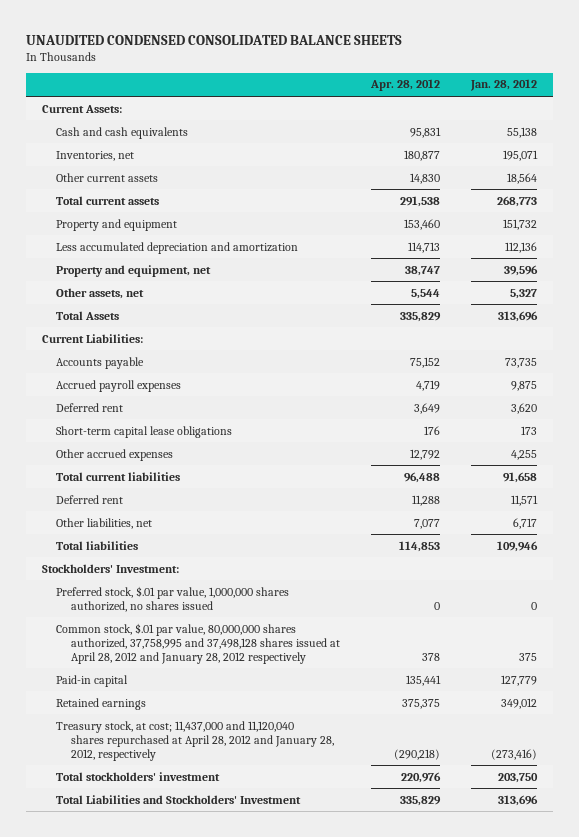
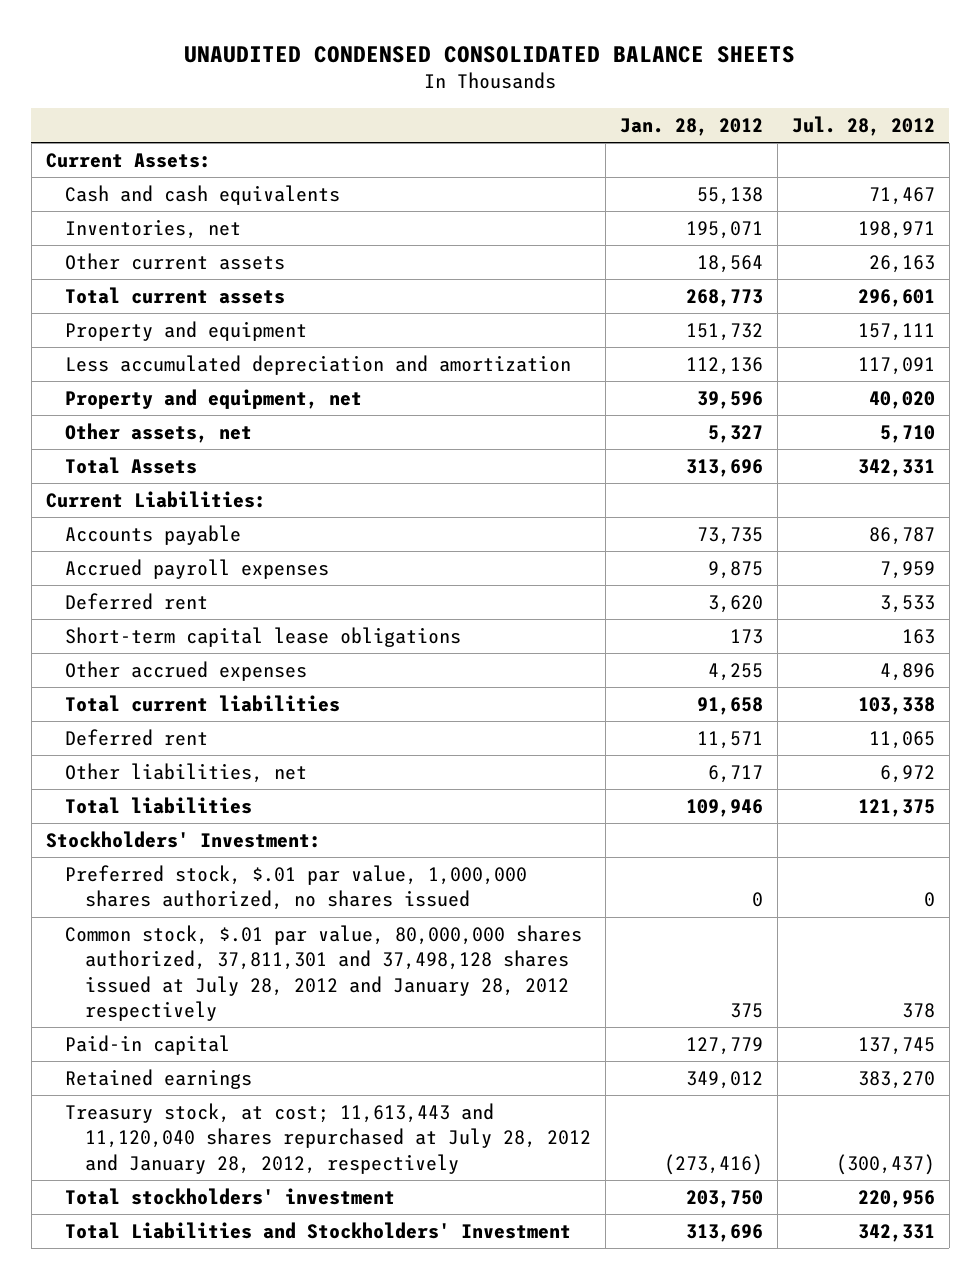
- | Apr. 28, 2012 | Jan. 28, 2012
+ | Jan. 28, 2012 | Jul. 28, 2012
- Common stock, $.01 par value, 80,000,000 shares authorized, 37,758,995 and 37,498,128 shares issued at April 28, 2012 and January 28, 2012 respectively | 378 | 375
+ Common stock, $.01 par value, 80,000,000 shares authorized, 37,811,301 and 37,498,128 shares issued at July 28, 2012 and January 28, 2012 respectively | 375 | 378
- Treasury stock, at cost; 11,437,000 and 11,120,040 shares repurchased at April 28, 2012 and January 28, 2012, respectively | (290,218) | (273,416)
+ Treasury stock, at cost; 11,613,443 and 11,120,040 shares repurchased at July 28, 2012 and January 28, 2012, respectively | (273,416) | (300,437)

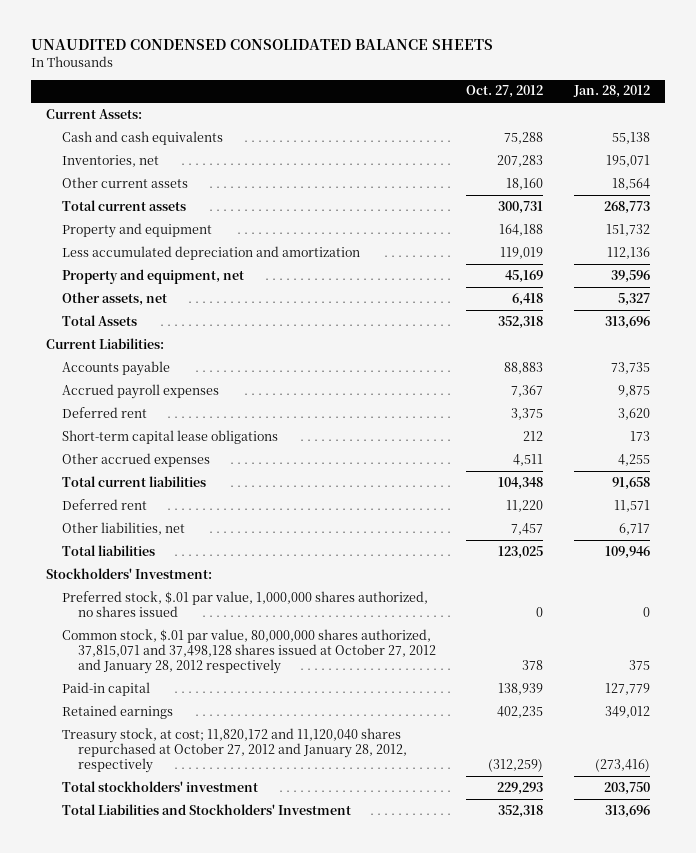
- | Jan. 28, 2012 | Jul. 28, 2012
+ | Oct. 27, 2012 | Jan. 28, 2012
- Common stock, $.01 par value, 80,000,000 shares authorized, 37,811,301 and 37,498,128 shares issued at July 28, 2012 and January 28, 2012 respectively | 375 | 378
+ Common stock, $.01 par value, 80,000,000 shares authorized, 37,815,071 and 37,498,128 shares issued at October 27, 2012 and January 28, 2012 respectively | 378 | 375
- Treasury stock, at cost; 11,613,443 and 11,120,040 shares repurchased at July 28, 2012 and January 28, 2012, respectively | (273,416) | (300,437)
+ Treasury stock, at cost; 11,820,172 and 11,120,040 shares repurchased at October 27, 2012 and January 28, 2012, respectively | (312,259) | (273,416)

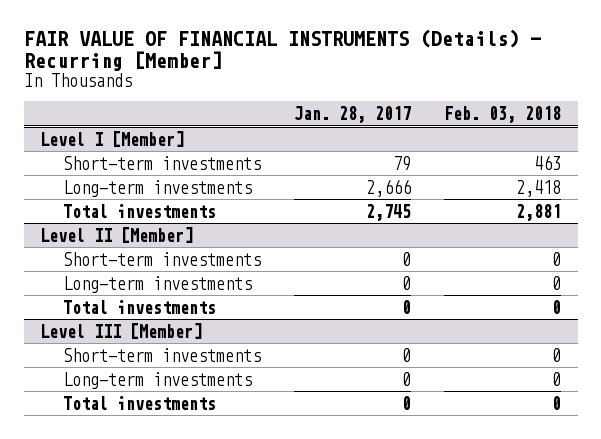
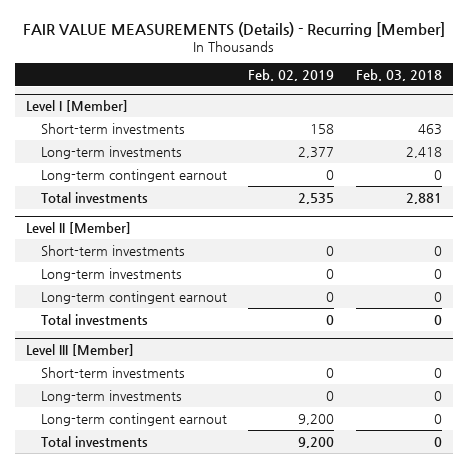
- FAIR VALUE OF FINANCIAL INSTRUMENTS (Details) - Recurring [Member]
+ FAIR VALUE MEASUREMENTS (Details) - Recurring [Member]
- | Jan. 28, 2017 | Feb. 03, 2018
+ | Feb. 02, 2019 | Feb. 03, 2018
@ Level I [Member]
+ Long-term contingent earnout | 0 | 0
@ Level II [Member]
+ Long-term contingent earnout | 0 | 0
@ Level III [Member]
+ Long-term contingent earnout | 9,200 | 0

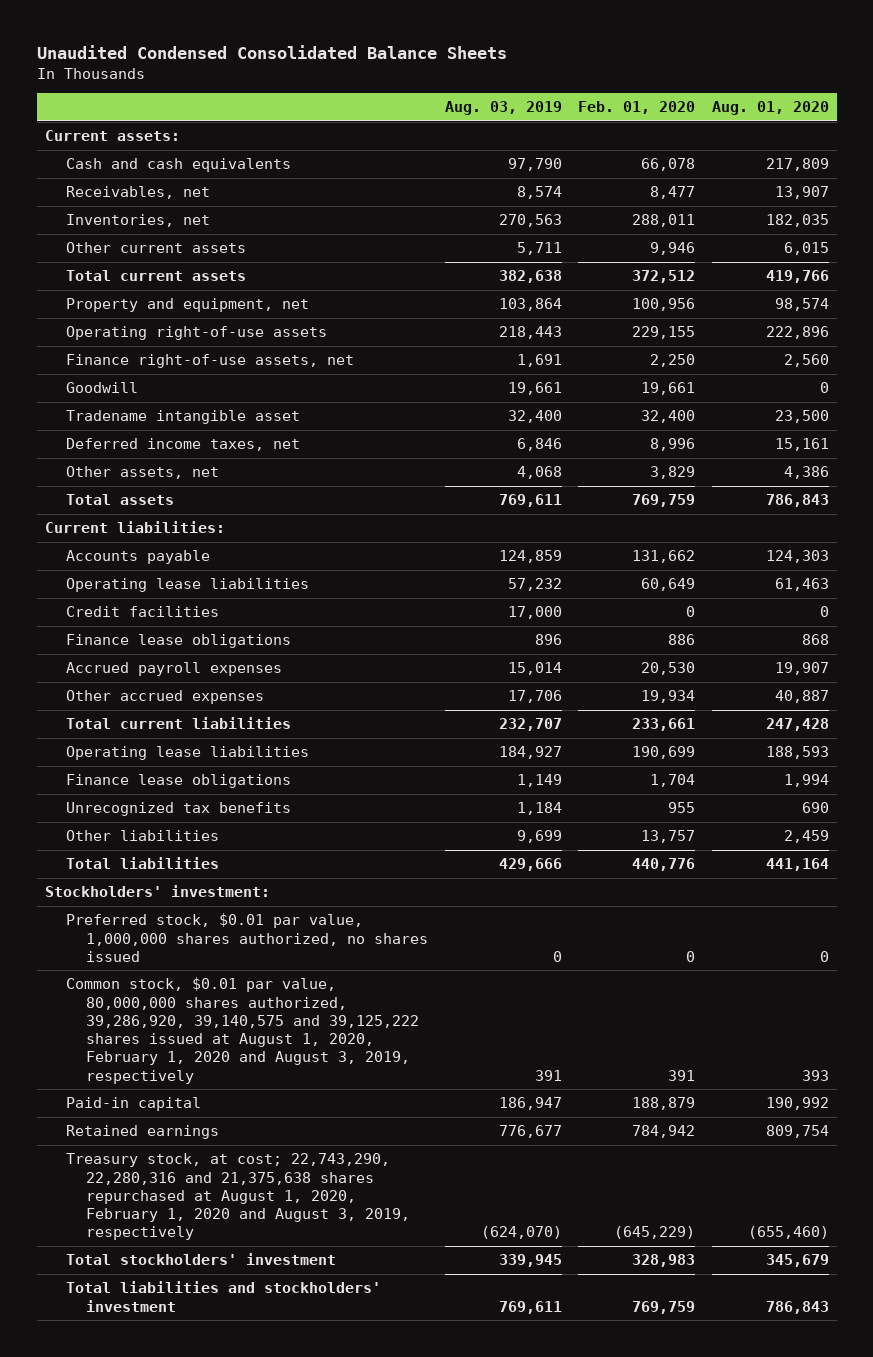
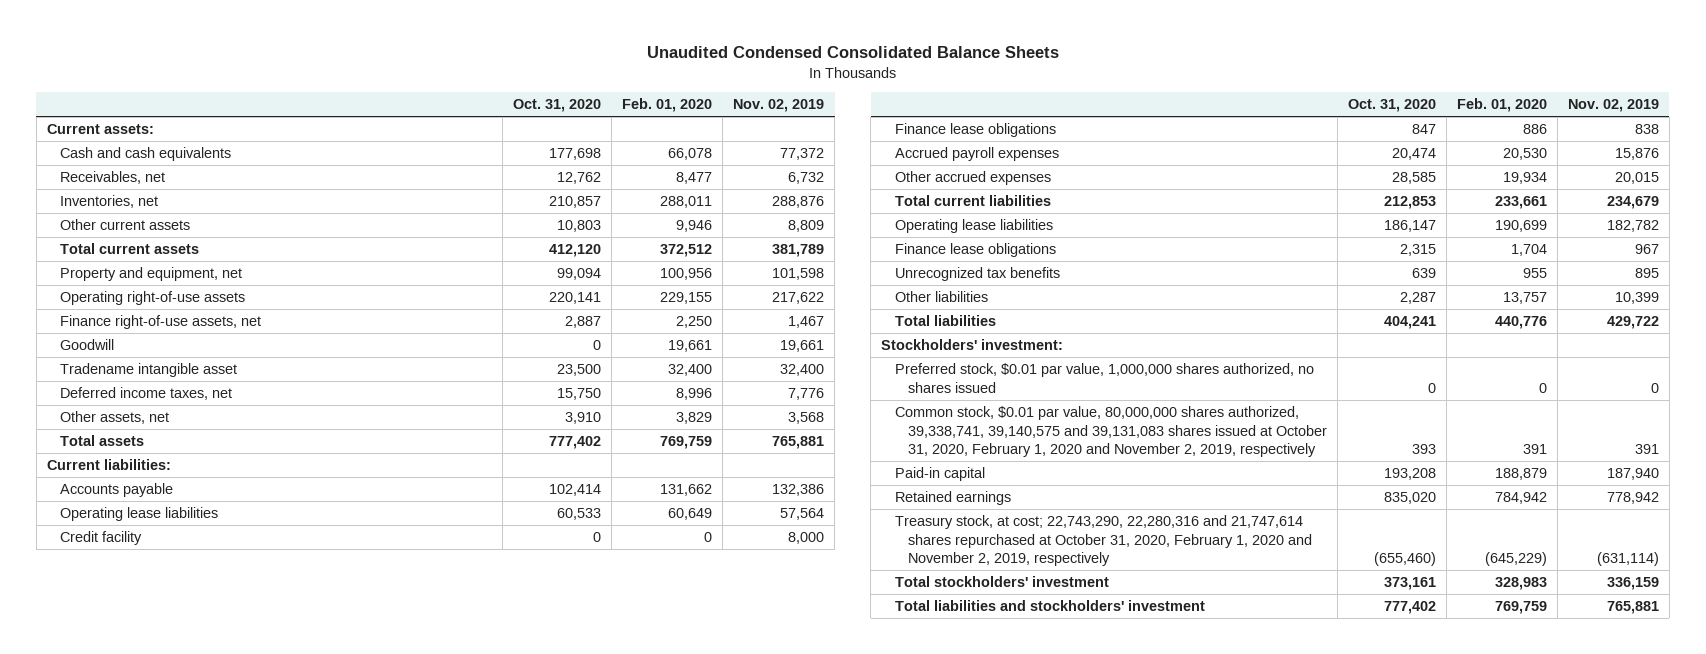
- | Aug. 03, 2019 | Feb. 01, 2020 | Aug. 01, 2020
+ | Oct. 31, 2020 | Feb. 01, 2020 | Nov. 02, 2019
- Credit facilities | 17,000 | 0 | 0
+ Credit facility | 0 | 0 | 8,000
- Common stock, $0.01 par value, 80,000,000 shares authorized, 39,286,920, 39,140,575 and 39,125,222 shares issued at August 1, 2020, February 1, 2020 and August 3, 2019, respectively | 391 | 391 | 393
+ Common stock, $0.01 par value, 80,000,000 shares authorized, 39,338,741, 39,140,575 and 39,131,083 shares issued at October 31, 2020, February 1, 2020 and November 2, 2019, respectively | 393 | 391 | 391
- Treasury stock, at cost; 22,743,290, 22,280,316 and 21,375,638 shares repurchased at August 1, 2020, February 1, 2020 and August 3, 2019, respectively | (624,070) | (645,229) | (655,460)
+ Treasury stock, at cost; 22,743,290, 22,280,316 and 21,747,614 shares repurchased at October 31, 2020, February 1, 2020 and November 2, 2019, respectively | (655,460) | (645,229) | (631,114)

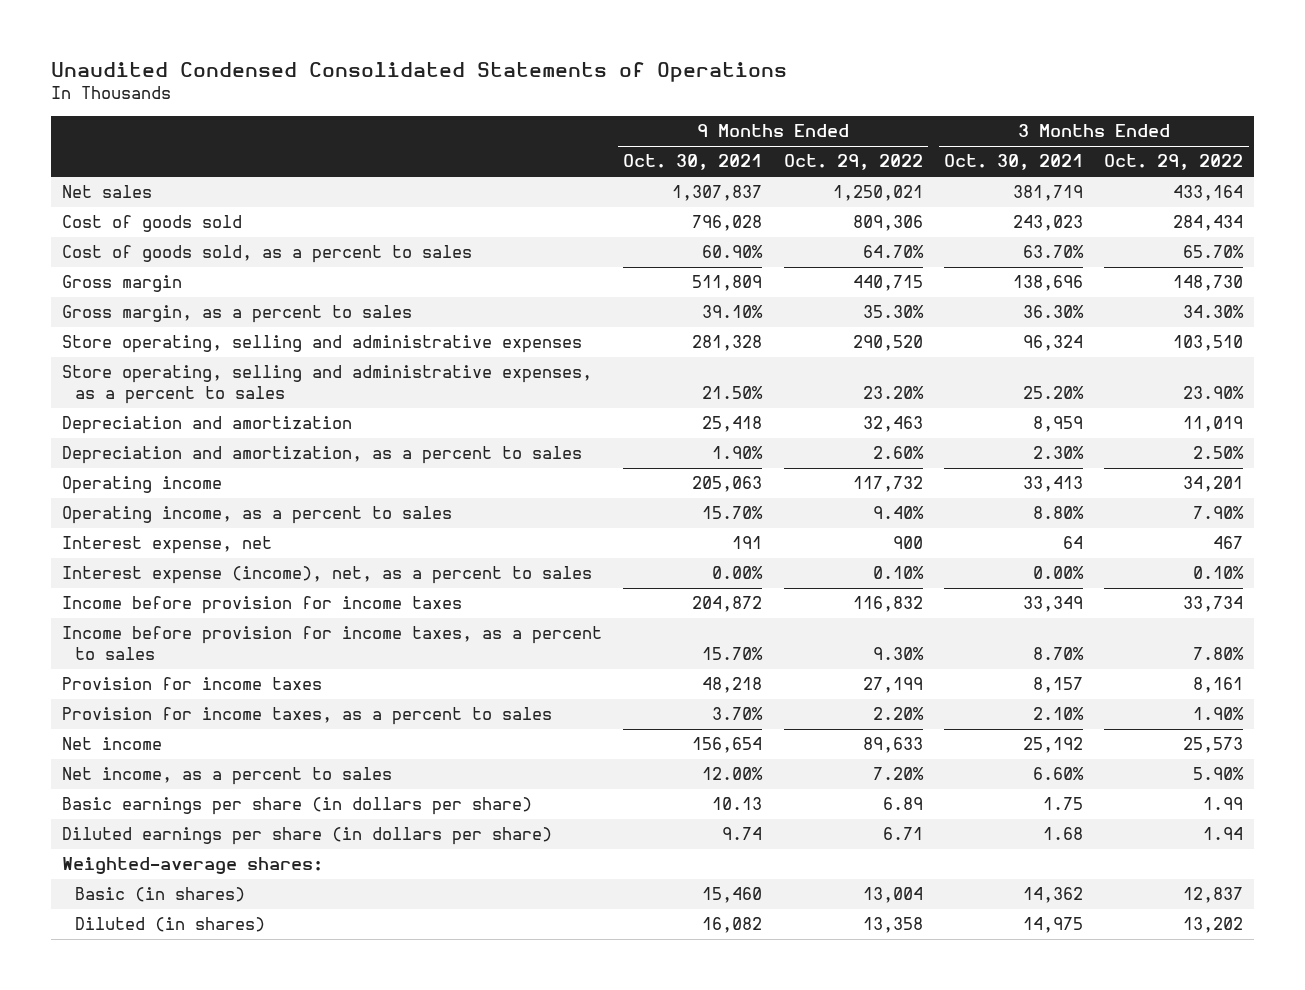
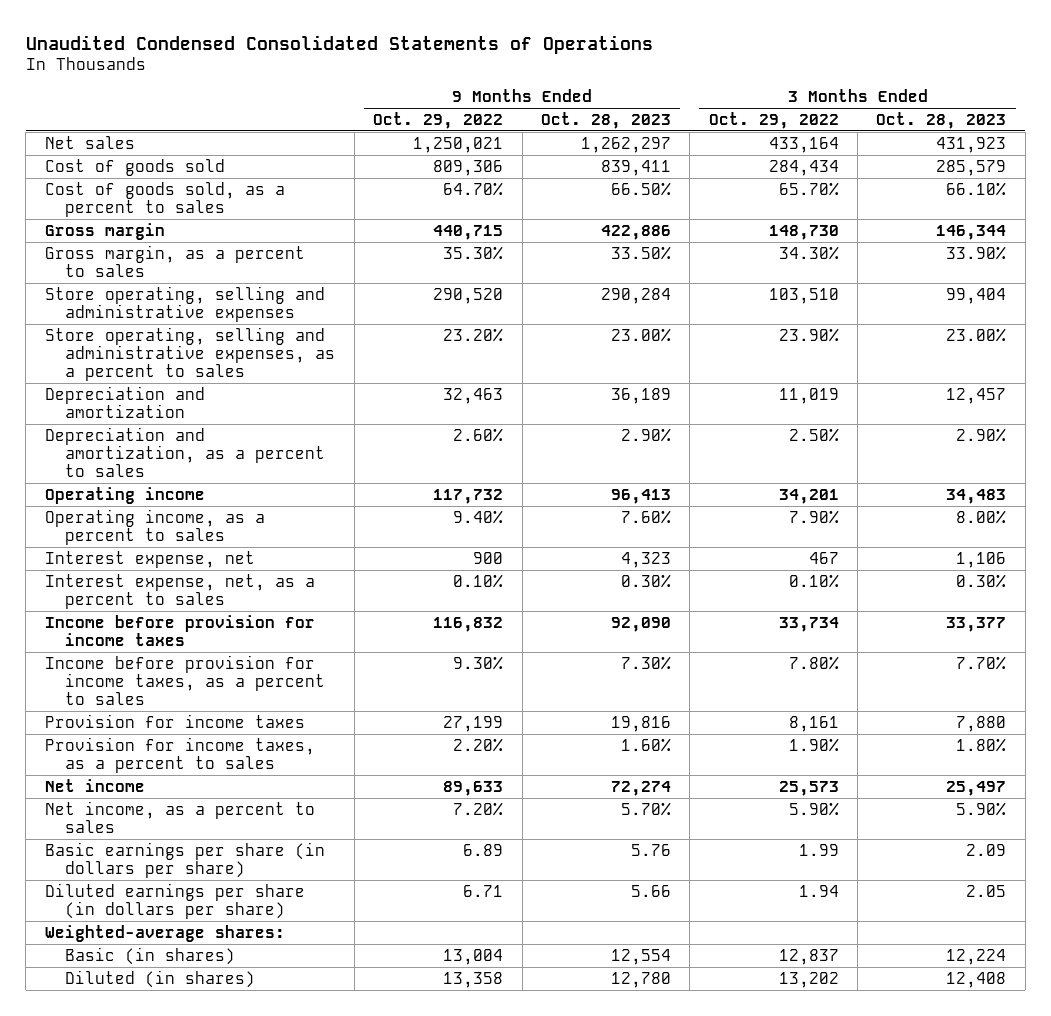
- | 9 Months Ended Oct. 30, 2021 | 9 Months Ended Oct. 29, 2022 | 3 Months Ended Oct. 30, 2021 | 3 Months Ended Oct. 29, 2022
+ | 9 Months Ended Oct. 29, 2022 | 9 Months Ended Oct. 28, 2023 | 3 Months Ended Oct. 29, 2022 | 3 Months Ended Oct. 28, 2023
- Interest expense (income), net, as a percent to sales | 0.00% | 0.10% | 0.00% | 0.10%
+ Interest expense, net, as a percent to sales | 0.10% | 0.30% | 0.10% | 0.30%

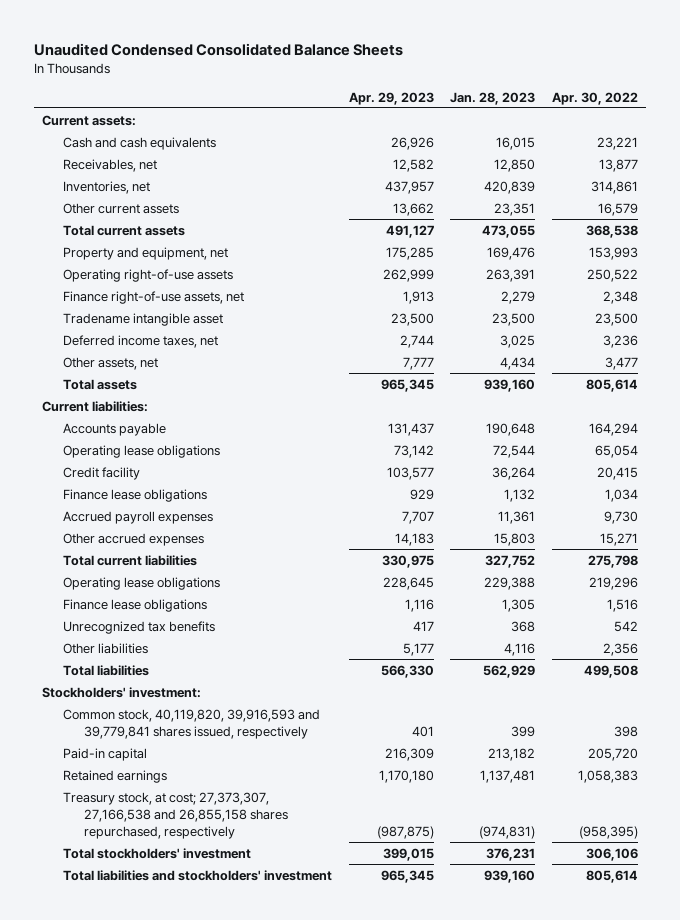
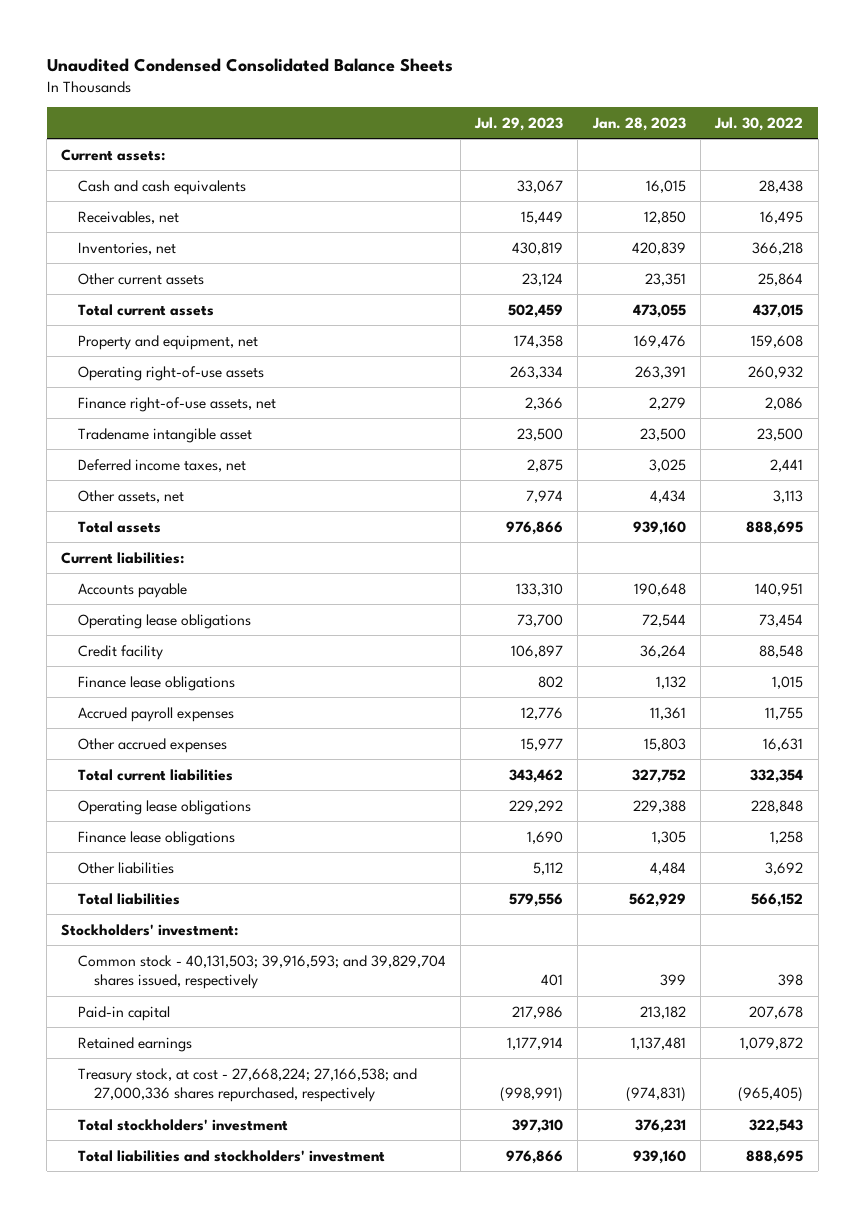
- | Apr. 29, 2023 | Jan. 28, 2023 | Apr. 30, 2022
+ | Jul. 29, 2023 | Jan. 28, 2023 | Jul. 30, 2022
- Unrecognized tax benefits | 417 | 368 | 542
- Other liabilities | 5,177 | 4,116 | 2,356
+ Other liabilities | 5,112 | 4,484 | 3,692
- Common stock, 40,119,820, 39,916,593 and 39,779,841 shares issued, respectively | 401 | 399 | 398
+ Common stock - 40,131,503; 39,916,593; and 39,829,704 shares issued, respectively | 401 | 399 | 398
- Treasury stock, at cost; 27,373,307, 27,166,538 and 26,855,158 shares repurchased, respectively | (987,875) | (974,831) | (958,395)
+ Treasury stock, at cost - 27,668,224; 27,166,538; and 27,000,336 shares repurchased, respectively | (998,991) | (974,831) | (965,405)

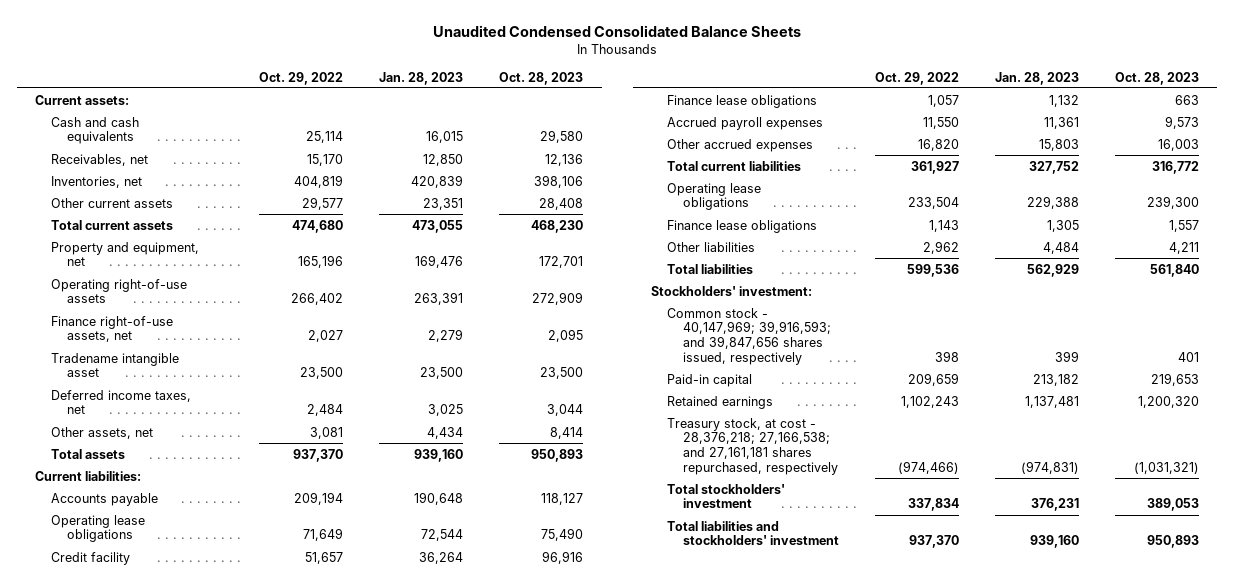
- | Jul. 29, 2023 | Jan. 28, 2023 | Jul. 30, 2022
+ | Oct. 29, 2022 | Jan. 28, 2023 | Oct. 28, 2023
- Common stock - 40,131,503; 39,916,593; and 39,829,704 shares issued, respectively | 401 | 399 | 398
+ Common stock - 40,147,969; 39,916,593; and 39,847,656 shares issued, respectively | 398 | 399 | 401
- Treasury stock, at cost - 27,668,224; 27,166,538; and 27,000,336 shares repurchased, respectively | (998,991) | (974,831) | (965,405)
+ Treasury stock, at cost - 28,376,218; 27,166,538; and 27,161,181 shares repurchased, respectively | (974,466) | (974,831) | (1,031,321)

